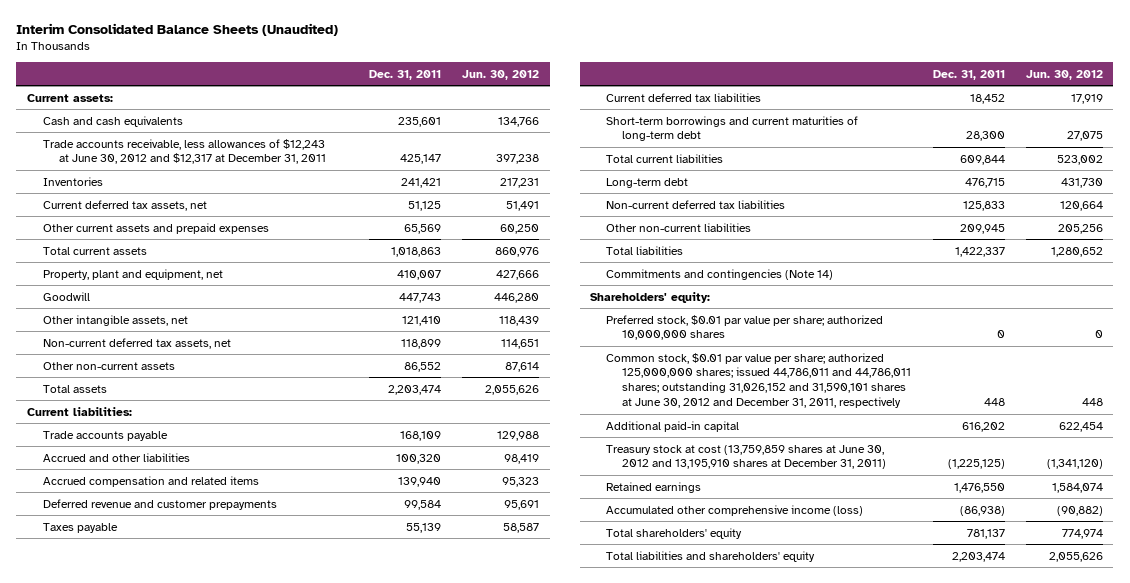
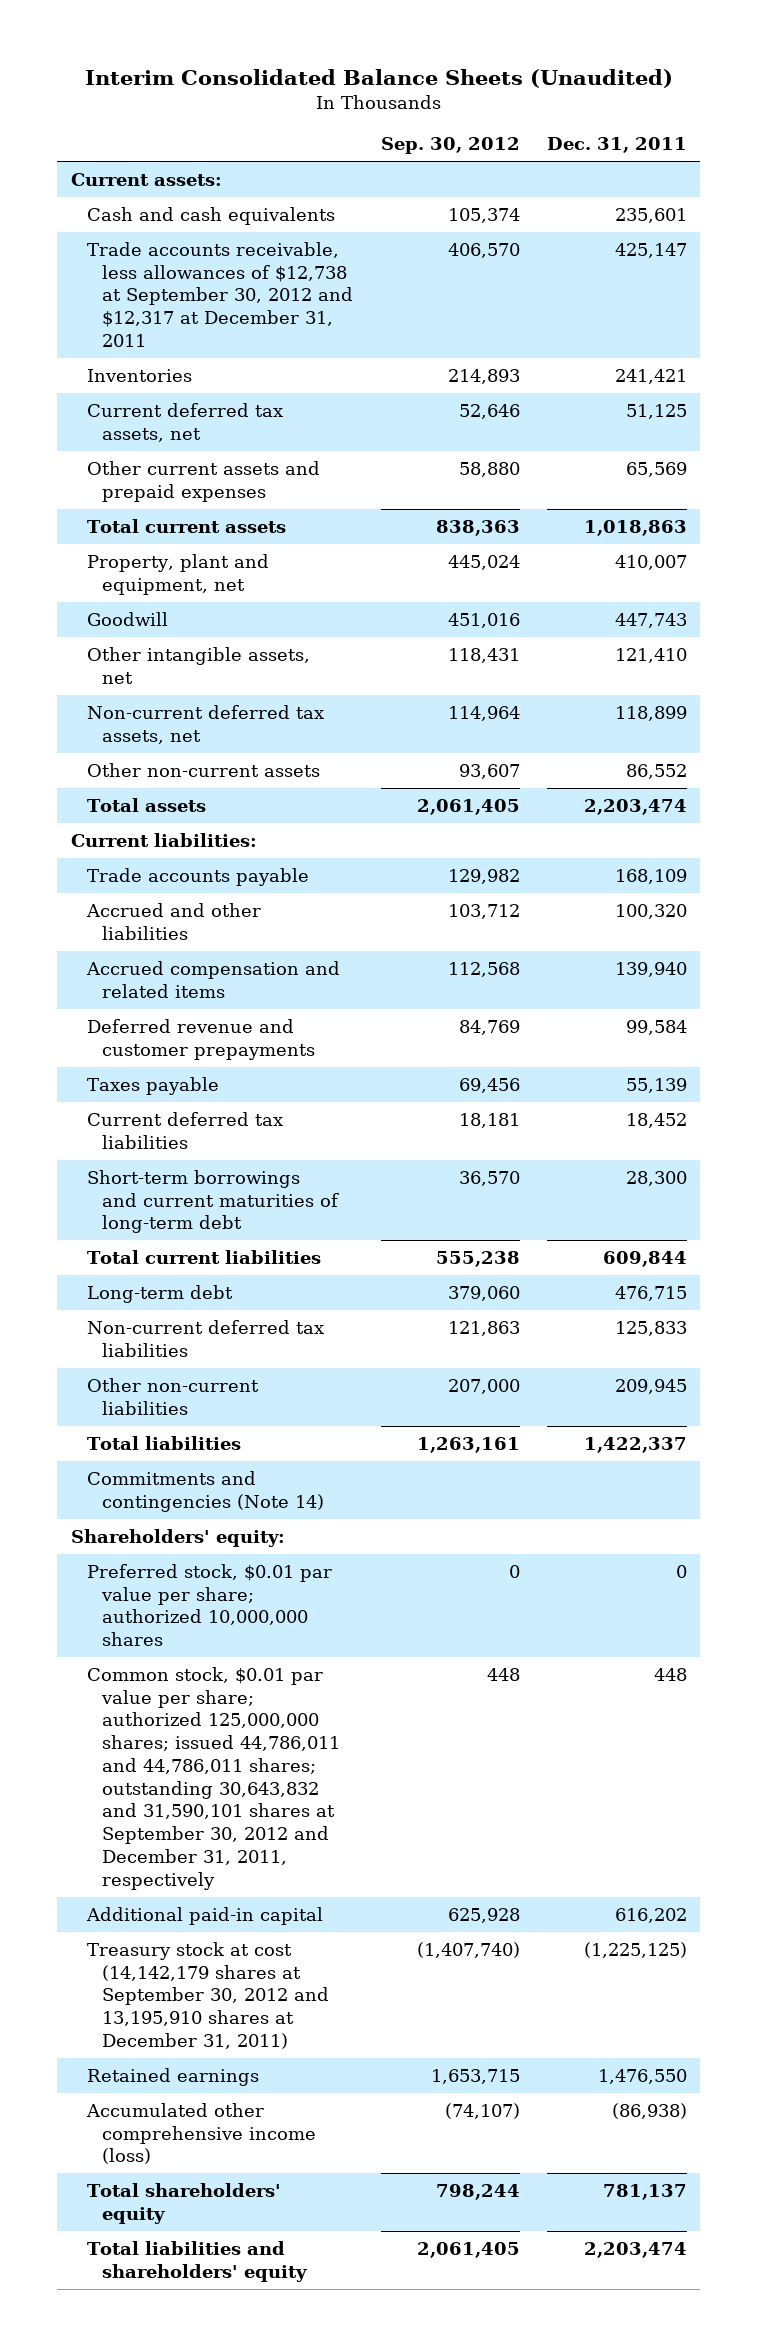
- | Dec. 31, 2011 | Jun. 30, 2012
+ | Sep. 30, 2012 | Dec. 31, 2011
- Trade accounts receivable, less allowances of $12,243 at June 30, 2012 and $12,317 at December 31, 2011 | 425,147 | 397,238
+ Trade accounts receivable, less allowances of $12,738 at September 30, 2012 and $12,317 at December 31, 2011 | 406,570 | 425,147
- Common stock, $0.01 par value per share; authorized 125,000,000 shares; issued 44,786,011 and 44,786,011 shares; outstanding 31,026,152 and 31,590,101 shares at June 30, 2012 and December 31, 2011, respectively | 448 | 448
+ Common stock, $0.01 par value per share; authorized 125,000,000 shares; issued 44,786,011 and 44,786,011 shares; outstanding 30,643,832 and 31,590,101 shares at September 30, 2012 and December 31, 2011, respectively | 448 | 448
- Treasury stock at cost (13,759,859 shares at June 30, 2012 and 13,195,910 shares at December 31, 2011) | (1,225,125) | (1,341,120)
+ Treasury stock at cost (14,142,179 shares at September 30, 2012 and 13,195,910 shares at December 31, 2011) | (1,407,740) | (1,225,125)

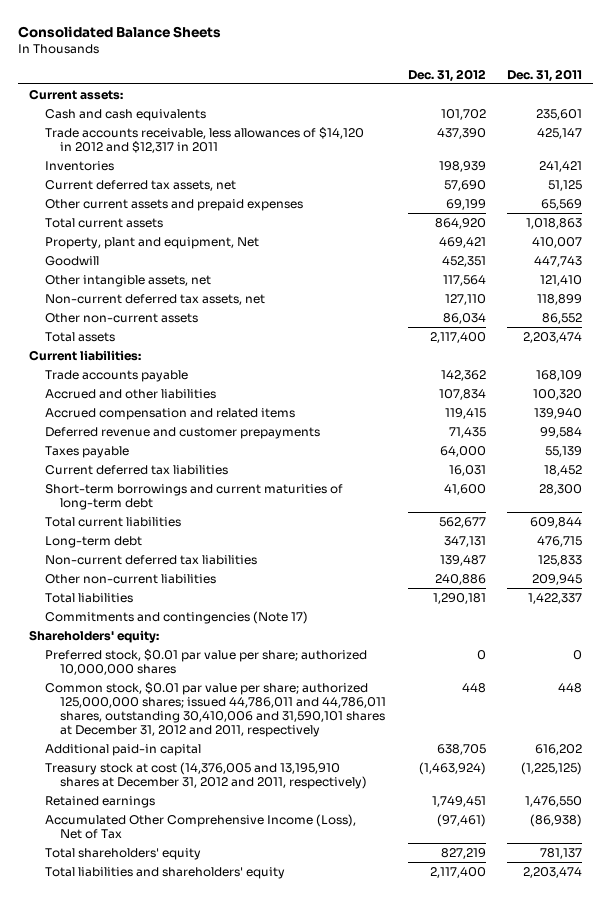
- Interim Consolidated Balance Sheets (Unaudited)
+ Consolidated Balance Sheets
- | Sep. 30, 2012 | Dec. 31, 2011
+ | Dec. 31, 2012 | Dec. 31, 2011
- Trade accounts receivable, less allowances of $12,738 at September 30, 2012 and $12,317 at December 31, 2011 | 406,570 | 425,147
+ Trade accounts receivable, less allowances of $14,120 in 2012 and $12,317 in 2011 | 437,390 | 425,147
- Property, plant and equipment, net | 445,024 | 410,007
+ Property, plant and equipment, Net | 469,421 | 410,007
- Commitments and contingencies (Note 14)
+ Commitments and contingencies (Note 17)
- Common stock, $0.01 par value per share; authorized 125,000,000 shares; issued 44,786,011 and 44,786,011 shares; outstanding 30,643,832 and 31,590,101 shares at September 30, 2012 and December 31, 2011, respectively | 448 | 448
+ Common stock, $0.01 par value per share; authorized 125,000,000 shares; issued 44,786,011 and 44,786,011 shares, outstanding 30,410,006 and 31,590,101 shares at December 31, 2012 and 2011, respectively | 448 | 448
- Treasury stock at cost (14,142,179 shares at September 30, 2012 and 13,195,910 shares at December 31, 2011) | (1,407,740) | (1,225,125)
+ Treasury stock at cost (14,376,005 and 13,195,910 shares at December 31, 2012 and 2011, respectively) | (1,463,924) | (1,225,125)
- Accumulated other comprehensive income (loss) | (74,107) | (86,938)
+ Accumulated Other Comprehensive Income (Loss), Net of Tax | (97,461) | (86,938)

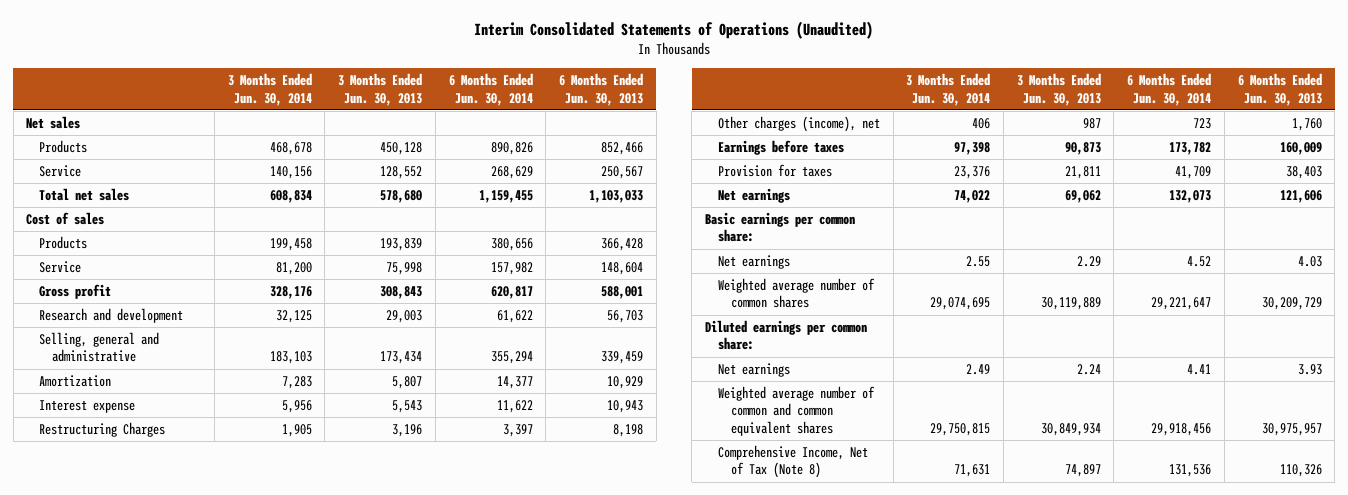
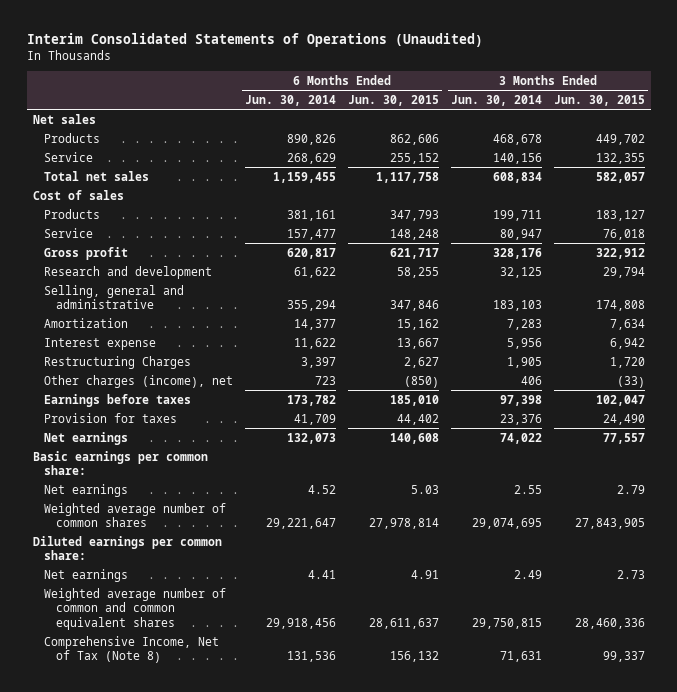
- | 3 Months Ended Jun. 30, 2014 | 3 Months Ended Jun. 30, 2013 | 6 Months Ended Jun. 30, 2014 | 6 Months Ended Jun. 30, 2013
+ | 6 Months Ended Jun. 30, 2014 | 6 Months Ended Jun. 30, 2015 | 3 Months Ended Jun. 30, 2014 | 3 Months Ended Jun. 30, 2015
- Products | 199,458 | 193,839 | 380,656 | 366,428
- Service | 81,200 | 75,998 | 157,982 | 148,604
+ Products | 381,161 | 347,793 | 199,711 | 183,127
+ Service | 157,477 | 148,248 | 80,947 | 76,018

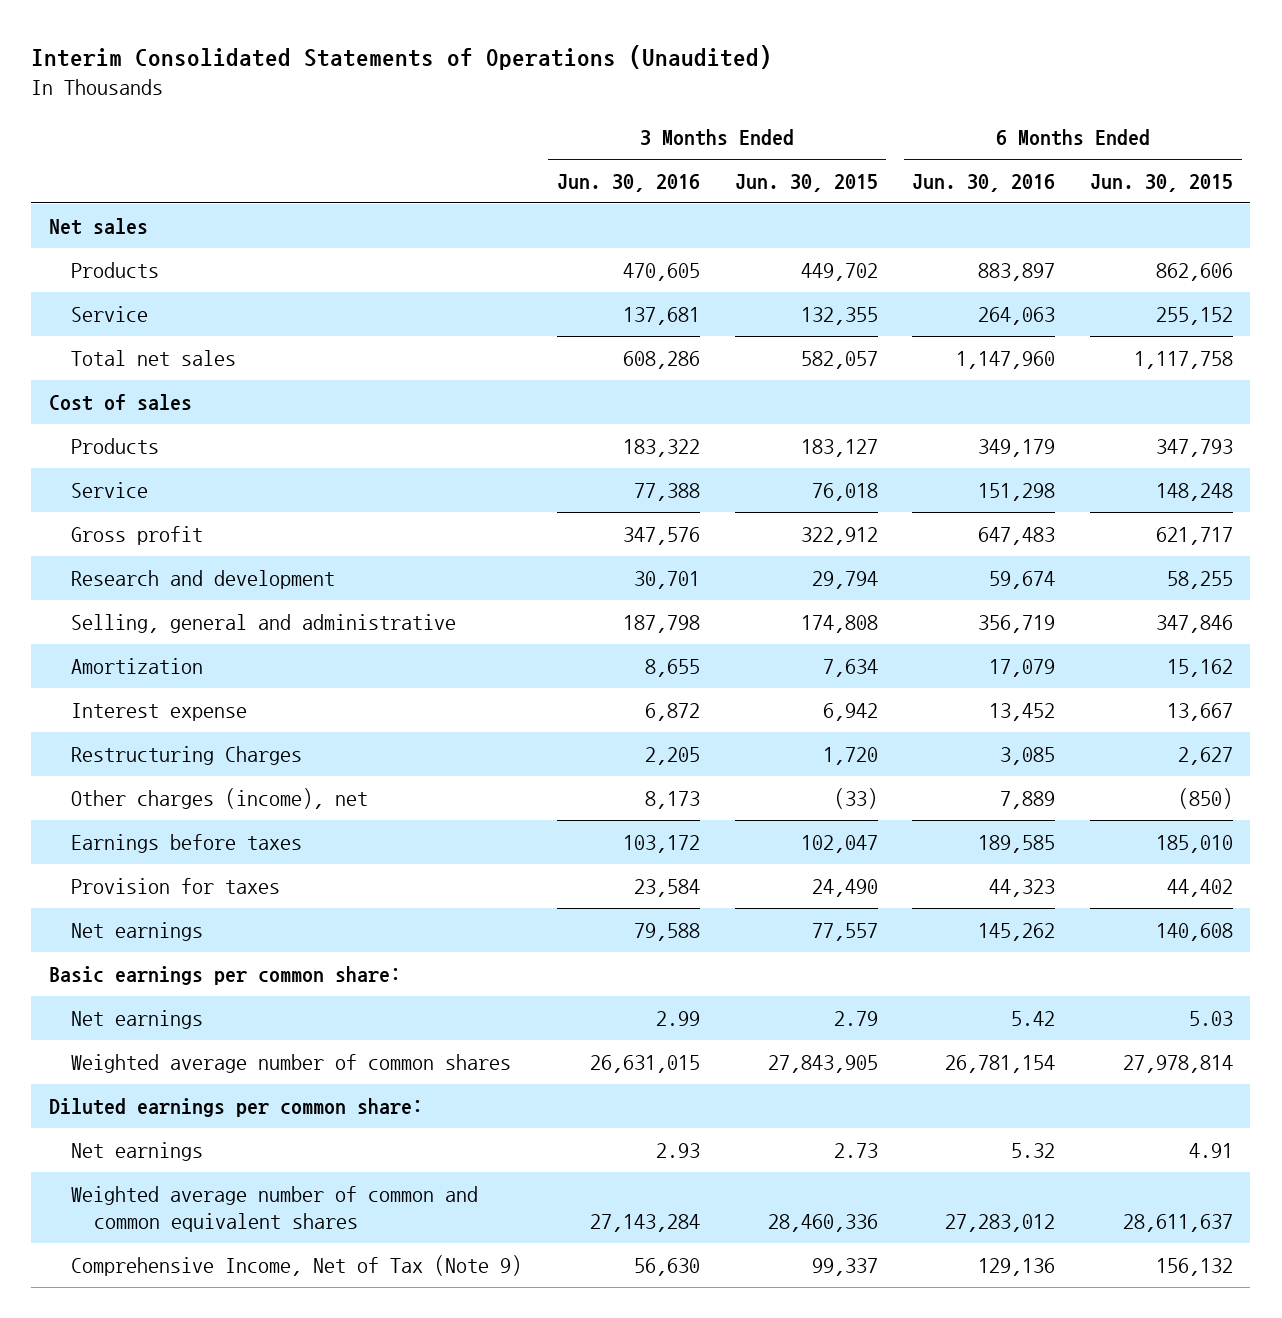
- | 6 Months Ended Jun. 30, 2014 | 6 Months Ended Jun. 30, 2015 | 3 Months Ended Jun. 30, 2014 | 3 Months Ended Jun. 30, 2015
+ | 3 Months Ended Jun. 30, 2016 | 3 Months Ended Jun. 30, 2015 | 6 Months Ended Jun. 30, 2016 | 6 Months Ended Jun. 30, 2015
- Comprehensive Income, Net of Tax (Note 8) | 131,536 | 156,132 | 71,631 | 99,337
+ Comprehensive Income, Net of Tax (Note 9) | 56,630 | 99,337 | 129,136 | 156,132

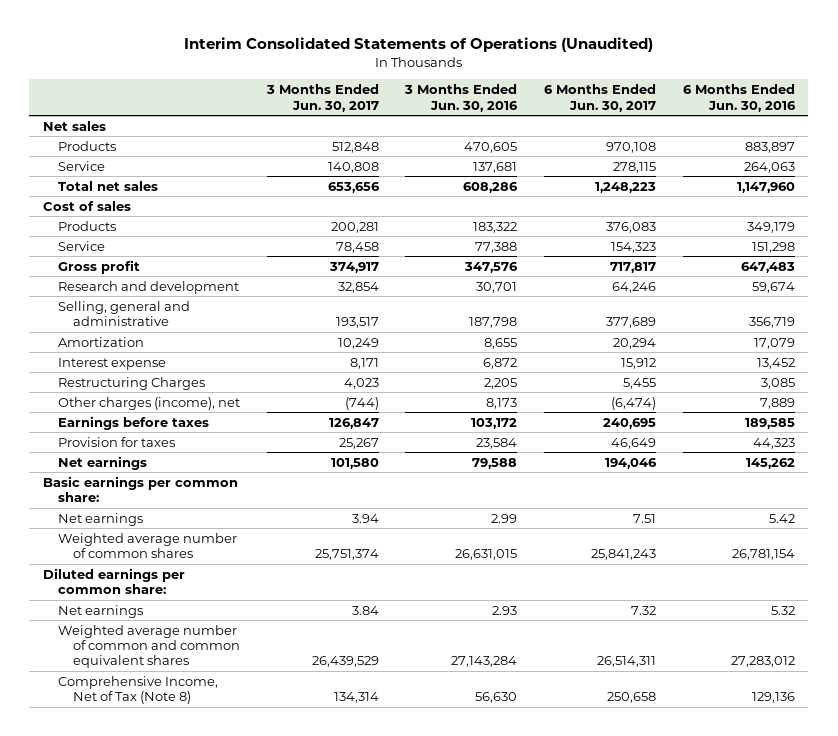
- | 3 Months Ended Jun. 30, 2016 | 3 Months Ended Jun. 30, 2015 | 6 Months Ended Jun. 30, 2016 | 6 Months Ended Jun. 30, 2015
+ | 3 Months Ended Jun. 30, 2017 | 3 Months Ended Jun. 30, 2016 | 6 Months Ended Jun. 30, 2017 | 6 Months Ended Jun. 30, 2016
- Comprehensive Income, Net of Tax (Note 9) | 56,630 | 99,337 | 129,136 | 156,132
+ Comprehensive Income, Net of Tax (Note 8) | 134,314 | 56,630 | 250,658 | 129,136

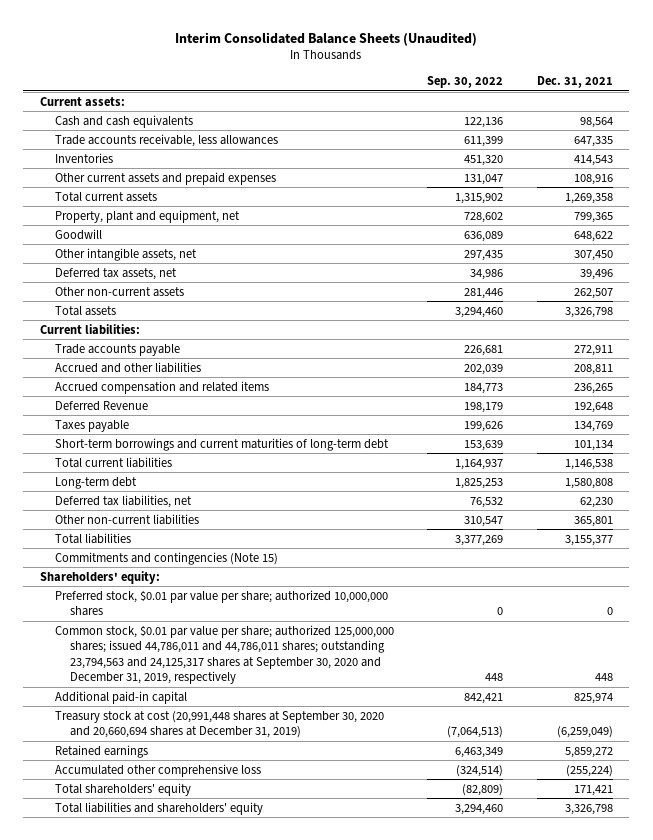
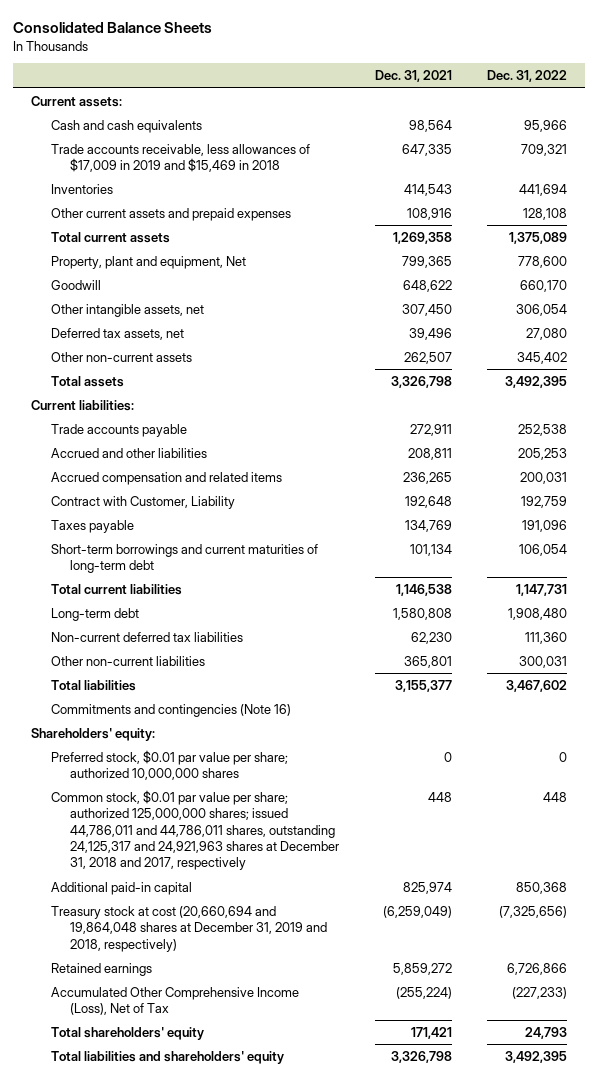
- Interim Consolidated Balance Sheets (Unaudited)
+ Consolidated Balance Sheets
- | Sep. 30, 2022 | Dec. 31, 2021
+ | Dec. 31, 2021 | Dec. 31, 2022
- Trade accounts receivable, less allowances | 611,399 | 647,335
+ Trade accounts receivable, less allowances of $17,009 in 2019 and $15,469 in 2018 | 647,335 | 709,321
- Property, plant and equipment, net | 728,602 | 799,365
+ Property, plant and equipment, Net | 799,365 | 778,600
- Deferred Revenue | 198,179 | 192,648
+ Contract with Customer, Liability | 192,648 | 192,759
- Deferred tax liabilities, net | 76,532 | 62,230
+ Non-current deferred tax liabilities | 62,230 | 111,360
- Commitments and contingencies (Note 15)
+ Commitments and contingencies (Note 16)
- Common stock, $0.01 par value per share; authorized 125,000,000 shares; issued 44,786,011 and 44,786,011 shares; outstanding 23,794,563 and 24,125,317 shares at September 30, 2020 and December 31, 2019, respectively | 448 | 448
+ Common stock, $0.01 par value per share; authorized 125,000,000 shares; issued 44,786,011 and 44,786,011 shares, outstanding 24,125,317 and 24,921,963 shares at December 31, 2018 and 2017, respectively | 448 | 448
- Treasury stock at cost (20,991,448 shares at September 30, 2020 and 20,660,694 shares at December 31, 2019) | (7,064,513) | (6,259,049)
+ Treasury stock at cost (20,660,694 and 19,864,048 shares at December 31, 2019 and 2018, respectively) | (6,259,049) | (7,325,656)
- Accumulated other comprehensive loss | (324,514) | (255,224)
+ Accumulated Other Comprehensive Income (Loss), Net of Tax | (255,224) | (227,233)

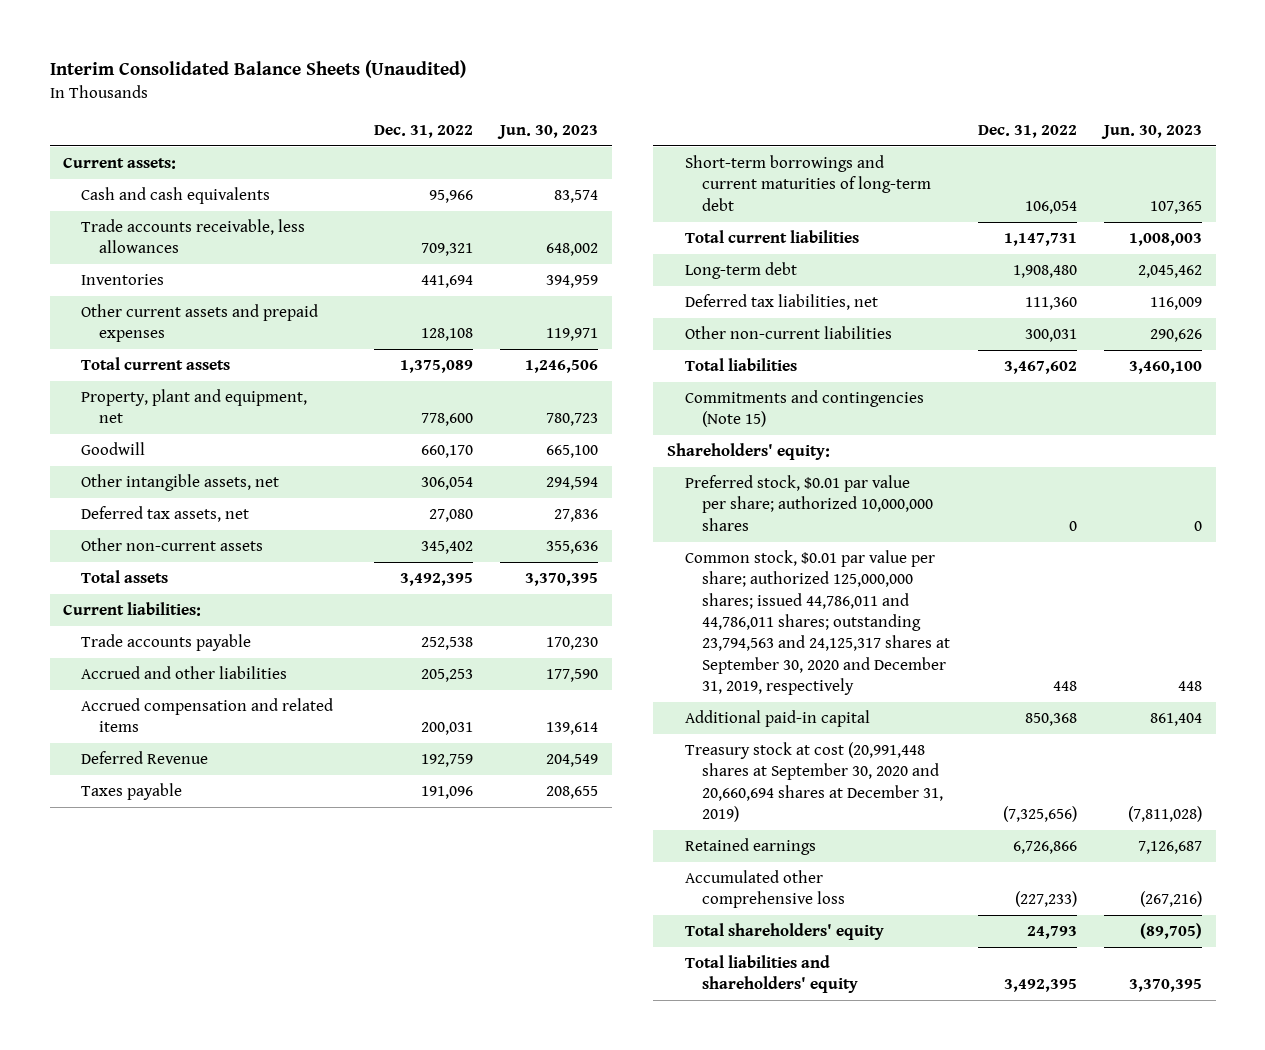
- Consolidated Balance Sheets
+ Interim Consolidated Balance Sheets (Unaudited)
- | Dec. 31, 2021 | Dec. 31, 2022
+ | Dec. 31, 2022 | Jun. 30, 2023
- Trade accounts receivable, less allowances of $17,009 in 2019 and $15,469 in 2018 | 647,335 | 709,321
+ Trade accounts receivable, less allowances | 709,321 | 648,002
- Property, plant and equipment, Net | 799,365 | 778,600
+ Property, plant and equipment, net | 778,600 | 780,723
- Contract with Customer, Liability | 192,648 | 192,759
+ Deferred Revenue | 192,759 | 204,549
- Non-current deferred tax liabilities | 62,230 | 111,360
+ Deferred tax liabilities, net | 111,360 | 116,009
- Commitments and contingencies (Note 16)
+ Commitments and contingencies (Note 15)
- Common stock, $0.01 par value per share; authorized 125,000,000 shares; issued 44,786,011 and 44,786,011 shares, outstanding 24,125,317 and 24,921,963 shares at December 31, 2018 and 2017, respectively | 448 | 448
+ Common stock, $0.01 par value per share; authorized 125,000,000 shares; issued 44,786,011 and 44,786,011 shares; outstanding 23,794,563 and 24,125,317 shares at September 30, 2020 and December 31, 2019, respectively | 448 | 448
- Treasury stock at cost (20,660,694 and 19,864,048 shares at December 31, 2019 and 2018, respectively) | (6,259,049) | (7,325,656)
+ Treasury stock at cost (20,991,448 shares at September 30, 2020 and 20,660,694 shares at December 31, 2019) | (7,325,656) | (7,811,028)
- Accumulated Other Comprehensive Income (Loss), Net of Tax | (255,224) | (227,233)
+ Accumulated other comprehensive loss | (227,233) | (267,216)

